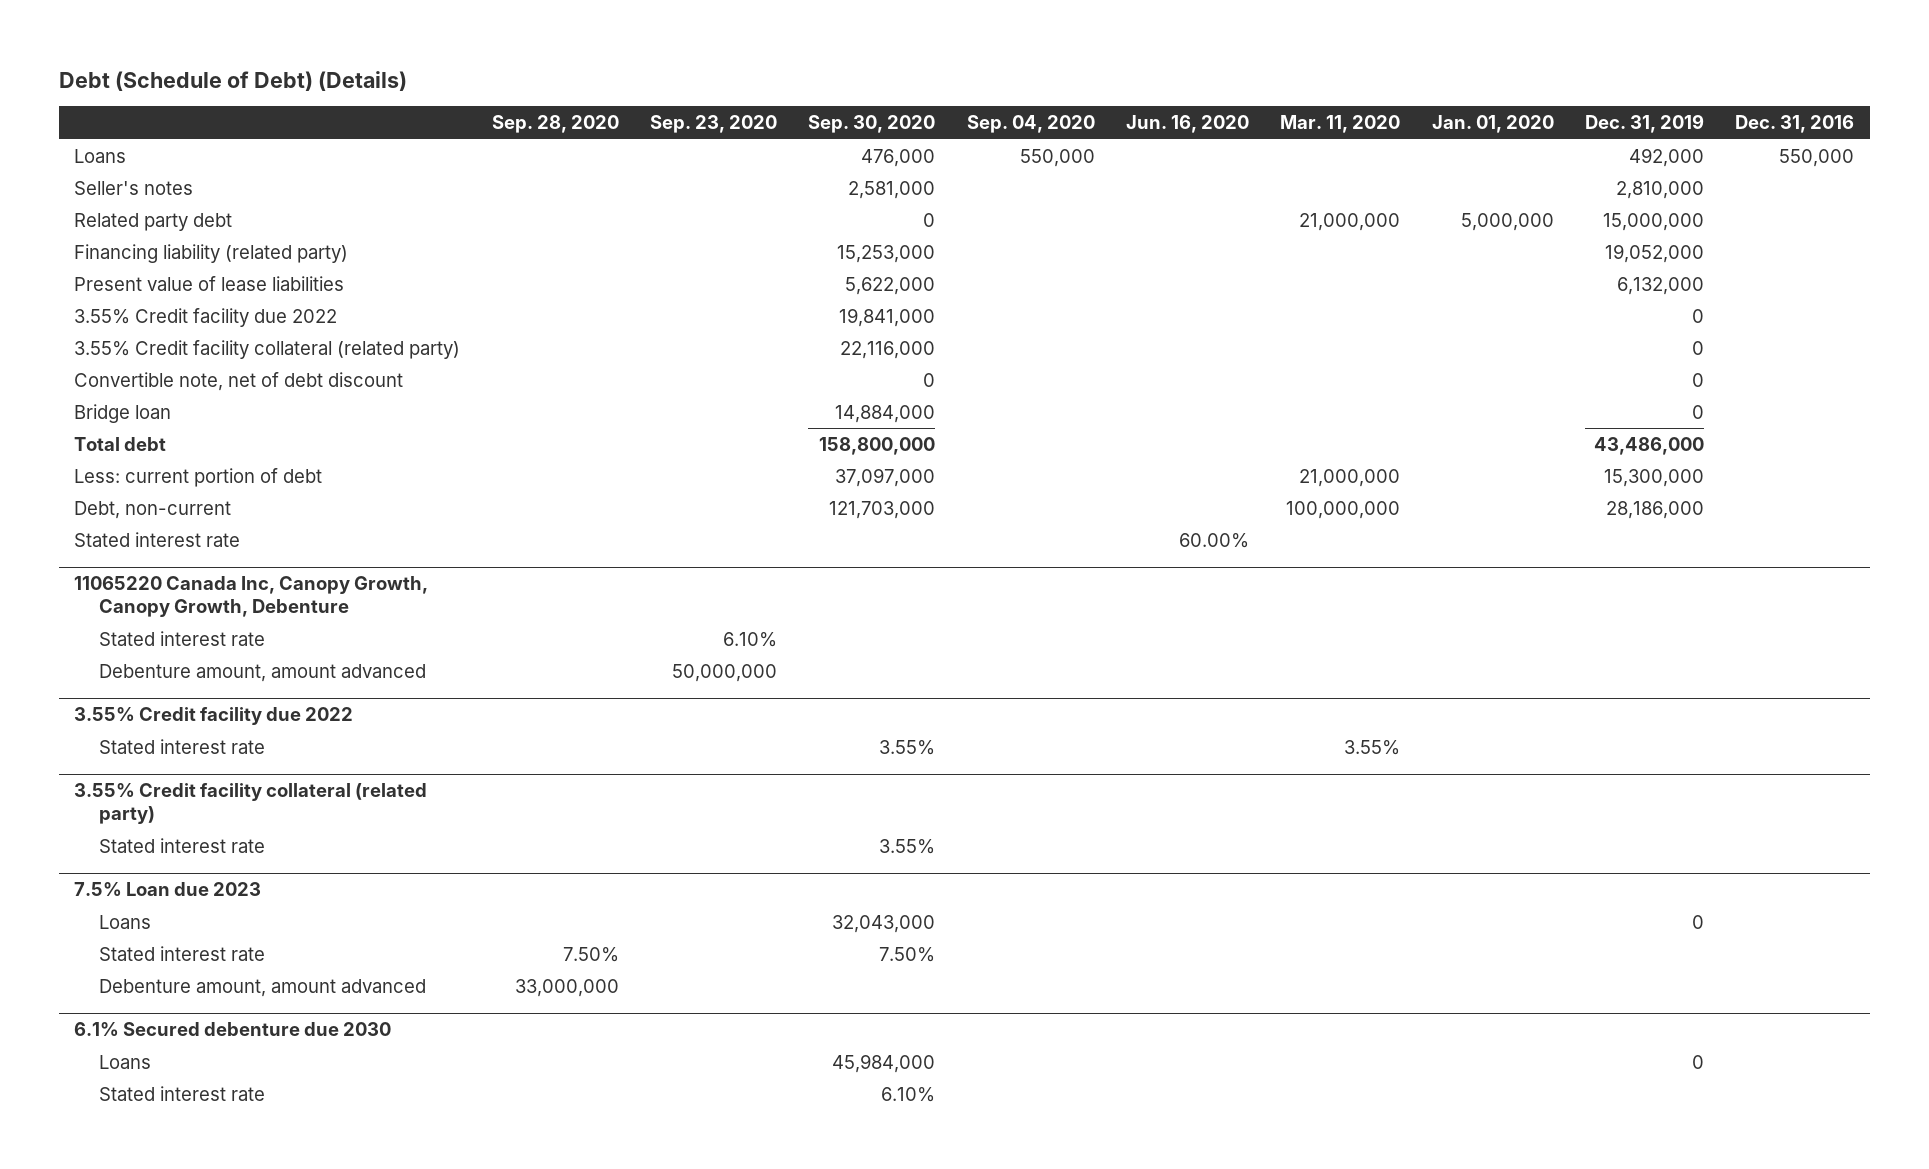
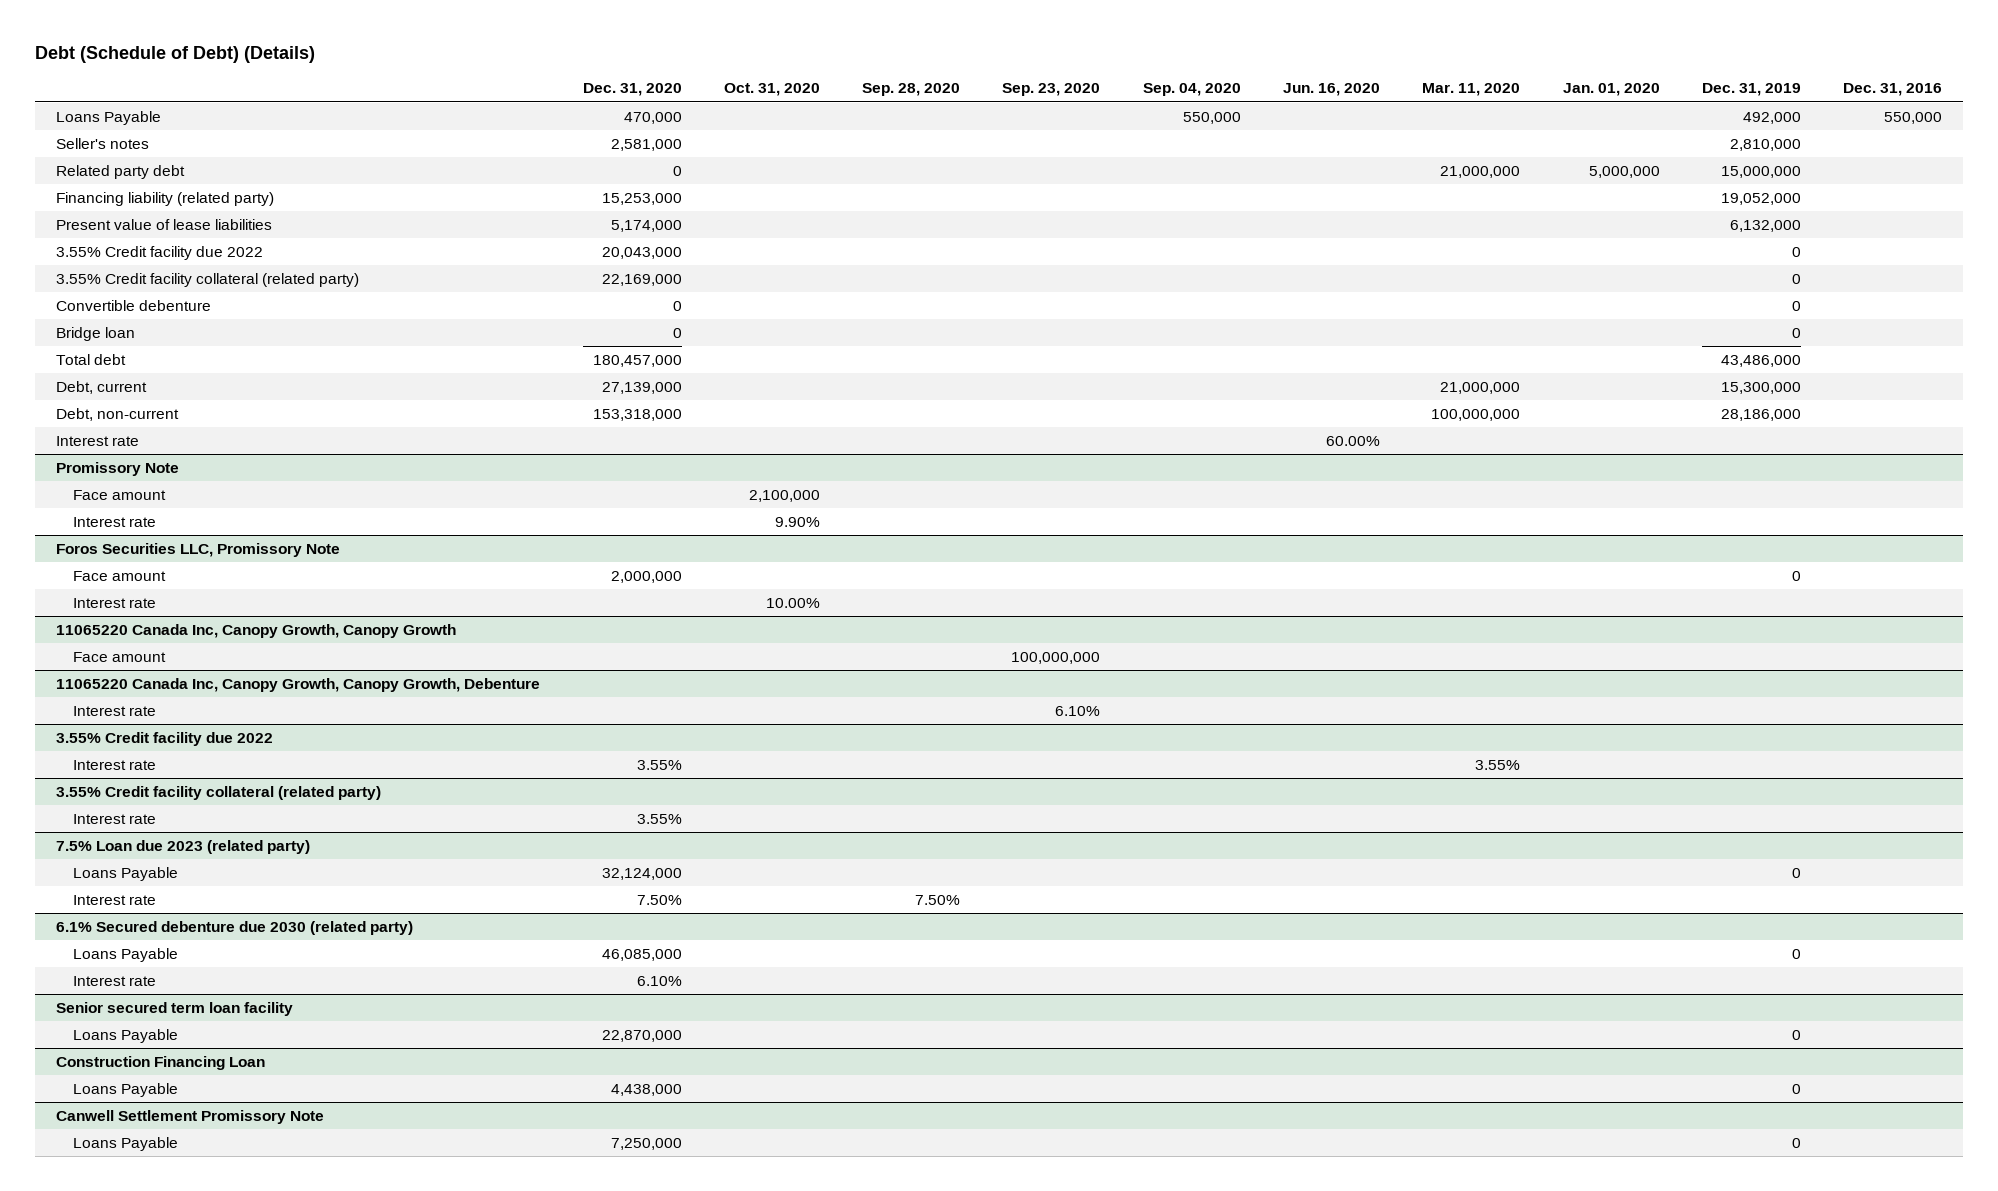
- | Sep. 28, 2020 | Sep. 23, 2020 | Sep. 30, 2020 | Sep. 04, 2020 | Jun. 16, 2020 | Mar. 11, 2020 | Jan. 01, 2020 | Dec. 31, 2019 | Dec. 31, 2016
+ | Dec. 31, 2020 | Oct. 31, 2020 | Sep. 28, 2020 | Sep. 23, 2020 | Sep. 04, 2020 | Jun. 16, 2020 | Mar. 11, 2020 | Jan. 01, 2020 | Dec. 31, 2019 | Dec. 31, 2016
- Loans | | | 476,000 | 550,000 | | | | 492,000 | 550,000
+ Loans Payable | 470,000 | | | | 550,000 | | | | 492,000 | 550,000
- Convertible note, net of debt discount | | | 0 | | | | | 0 |
+ Convertible debenture | 0 | | | | | | | | 0 |
- Less: current portion of debt | | | 37,097,000 | | | 21,000,000 | | 15,300,000 |
+ Debt, current | 27,139,000 | | | | | | 21,000,000 | | 15,300,000 |
- Stated interest rate | | | | | 60.00% | | | |
+ Interest rate | | | | | | 60.00% | | | |
+ Promissory Note
+ Face amount | | 2,100,000 | | | | | | | |
+ Interest rate | | 9.90% | | | | | | | |
+ Foros Securities LLC, Promissory Note
+ Face amount | 2,000,000 | | | | | | | | 0 |
+ Interest rate | | 10.00% | | | | | | | |
+ 11065220 Canada Inc, Canopy Growth, Canopy Growth
+ Face amount | | | | 100,000,000 | | | | | |
@ 11065220 Canada Inc, Canopy Growth, Canopy Growth, Debenture
- Stated interest rate | | 6.10% | | | | | | |
- Debenture amount, amount advanced | | 50,000,000 | | | | | | |
+ Interest rate | | | | 6.10% | | | | | |
@ 3.55% Credit facility due 2022
- Stated interest rate | | | 3.55% | | | 3.55% | | |
+ Interest rate | 3.55% | | | | | | 3.55% | | |
@ 3.55% Credit facility collateral (related party)
- Stated interest rate | | | 3.55% | | | | | |
- 7.5% Loan due 2023
- Loans | | | 32,043,000 | | | | | 0 |
- Stated interest rate | 7.50% | | 7.50% | | | | | |
- Debenture amount, amount advanced | 33,000,000 | | | | | | | |
- 6.1% Secured debenture due 2030
- Loans | | | 45,984,000 | | | | | 0 |
- Stated interest rate | | | 6.10% | | | | | |
@ 3.55% Credit facility collateral (related party)
+ Interest rate | 3.55% | | | | | | | | |
+ 7.5% Loan due 2023 (related party)
+ Loans Payable | 32,124,000 | | | | | | | | 0 |
+ Interest rate | 7.50% | | 7.50% | | | | | | |
+ 6.1% Secured debenture due 2030 (related party)
+ Loans Payable | 46,085,000 | | | | | | | | 0 |
+ Interest rate | 6.10% | | | | | | | | |
+ Senior secured term loan facility
+ Loans Payable | 22,870,000 | | | | | | | | 0 |
+ Construction Financing Loan
+ Loans Payable | 4,438,000 | | | | | | | | 0 |
+ Canwell Settlement Promissory Note
+ Loans Payable | 7,250,000 | | | | | | | | 0 |

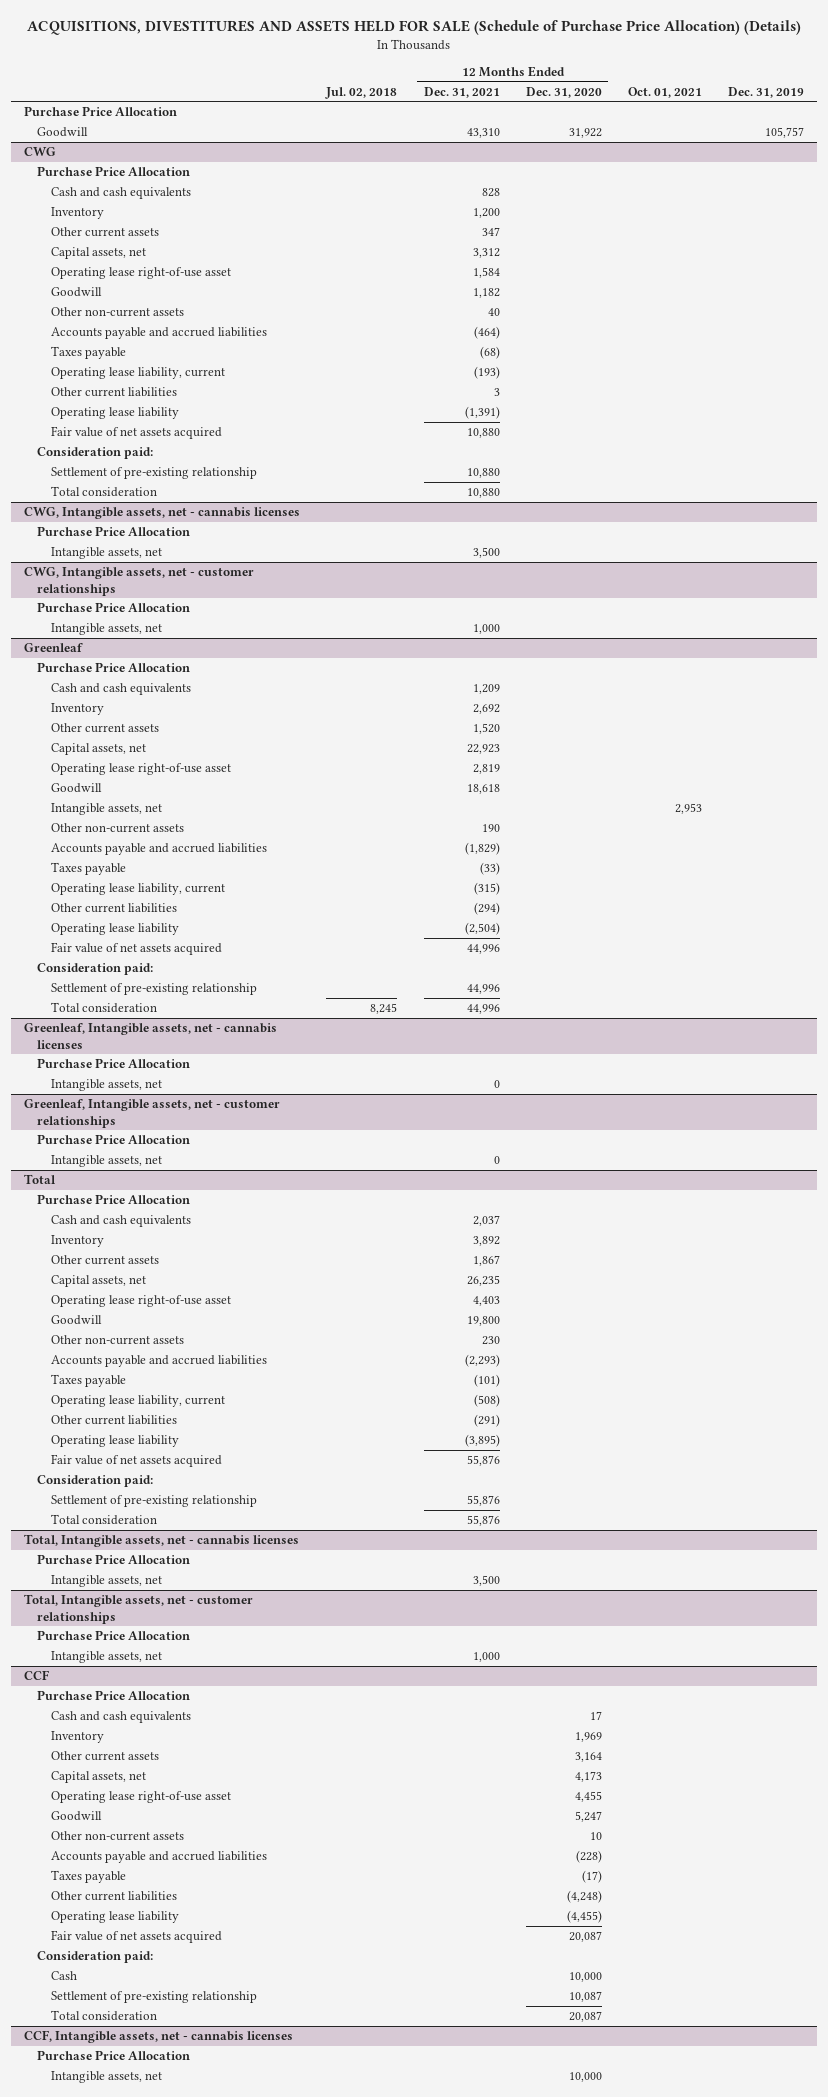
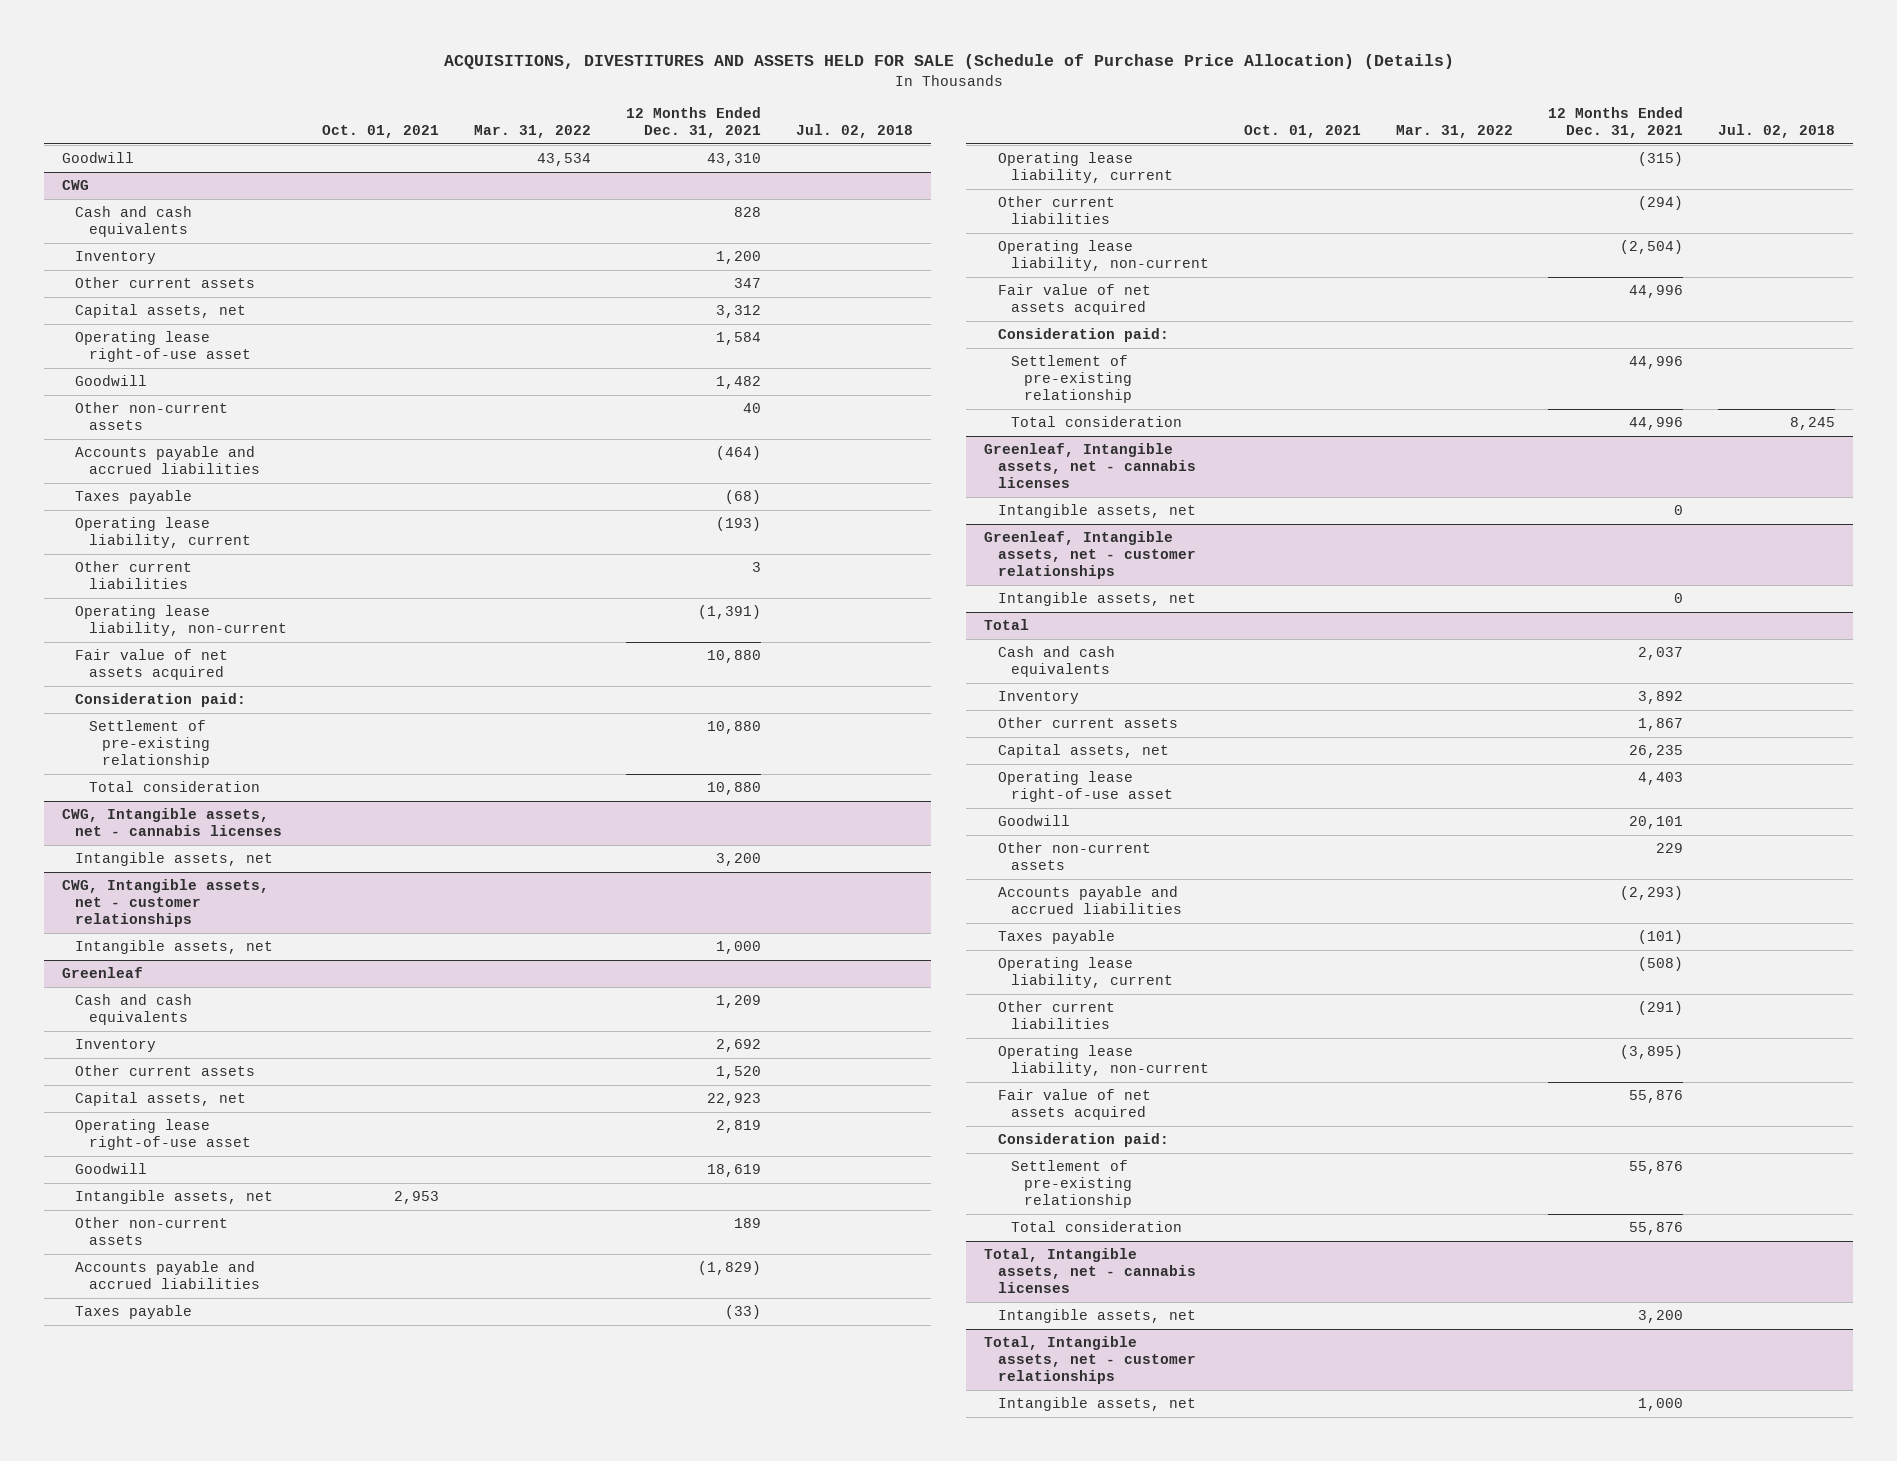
- | Jul. 02, 2018 | 12 Months Ended Dec. 31, 2021 | 12 Months Ended Dec. 31, 2020 | Oct. 01, 2021 | Dec. 31, 2019
+ | Oct. 01, 2021 | Mar. 31, 2022 | 12 Months Ended Dec. 31, 2021 | Jul. 02, 2018
- Purchase Price Allocation
@ CWG
- Purchase Price Allocation
- Goodwill | | 1,182 | | |
+ Goodwill | | | 1,482 |
- Operating lease liability | | (1,391) | | |
+ Operating lease liability, non-current | | | (1,391) |
@ CWG, Intangible assets, net - cannabis licenses
- Purchase Price Allocation
- Intangible assets, net | | 3,500 | | |
+ Intangible assets, net | | | 3,200 |
@ CWG, Intangible assets, net - customer relationships
- Purchase Price Allocation
@ Greenleaf
- Purchase Price Allocation
- Goodwill | | 18,618 | | |
+ Goodwill | | | 18,619 |
- Other non-current assets | | 190 | | |
+ Other non-current assets | | | 189 |
- Operating lease liability | | (2,504) | | |
+ Operating lease liability, non-current | | | (2,504) |
@ Greenleaf, Intangible assets, net - cannabis licenses
- Purchase Price Allocation
@ Greenleaf, Intangible assets, net - customer relationships
- Purchase Price Allocation
@ Total
- Purchase Price Allocation
- Goodwill | | 19,800 | | |
- Other non-current assets | | 230 | | |
+ Goodwill | | | 20,101 |
+ Other non-current assets | | | 229 |
- Operating lease liability | | (3,895) | | |
+ Operating lease liability, non-current | | | (3,895) |
@ Total, Intangible assets, net - cannabis licenses
- Purchase Price Allocation
- Intangible assets, net | | 3,500 | | |
+ Intangible assets, net | | | 3,200 |
@ Total, Intangible assets, net - customer relationships
- Purchase Price Allocation
- CCF
- Purchase Price Allocation
- Cash and cash equivalents | | | 17 | |
- Inventory | | | 1,969 | |
- Other current assets | | | 3,164 | |
- Capital assets, net | | | 4,173 | |
- Operating lease right-of-use asset | | | 4,455 | |
- Goodwill | | | 5,247 | |
- Other non-current assets | | | 10 | |
- Accounts payable and accrued liabilities | | | (228) | |
- Taxes payable | | | (17) | |
- Other current liabilities | | | (4,248) | |
- Operating lease liability | | | (4,455) | |
- Fair value of net assets acquired | | | 20,087 | |
- Consideration paid:
- Cash | | | 10,000 | |
- Settlement of pre-existing relationship | | | 10,087 | |
- Total consideration | | | 20,087 | |
- CCF, Intangible assets, net - cannabis licenses
- Purchase Price Allocation
- Intangible assets, net | | | 10,000 | |

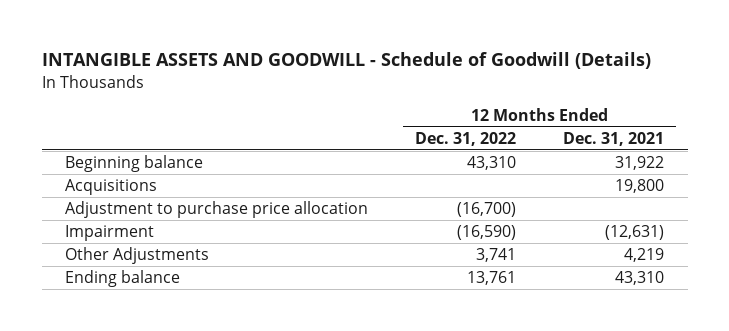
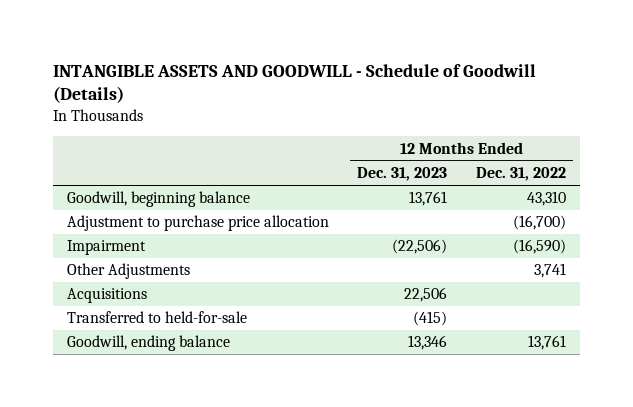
- | 12 Months Ended Dec. 31, 2022 | 12 Months Ended Dec. 31, 2021
+ | 12 Months Ended Dec. 31, 2023 | 12 Months Ended Dec. 31, 2022
- Beginning balance | 43,310 | 31,922
+ Goodwill, beginning balance | 13,761 | 43,310
- Ending balance | 13,761 | 43,310
moved down: Acquisitions | 22,506 |
+ Transferred to held-for-sale | (415) |
+ Goodwill, ending balance | 13,346 | 13,761

